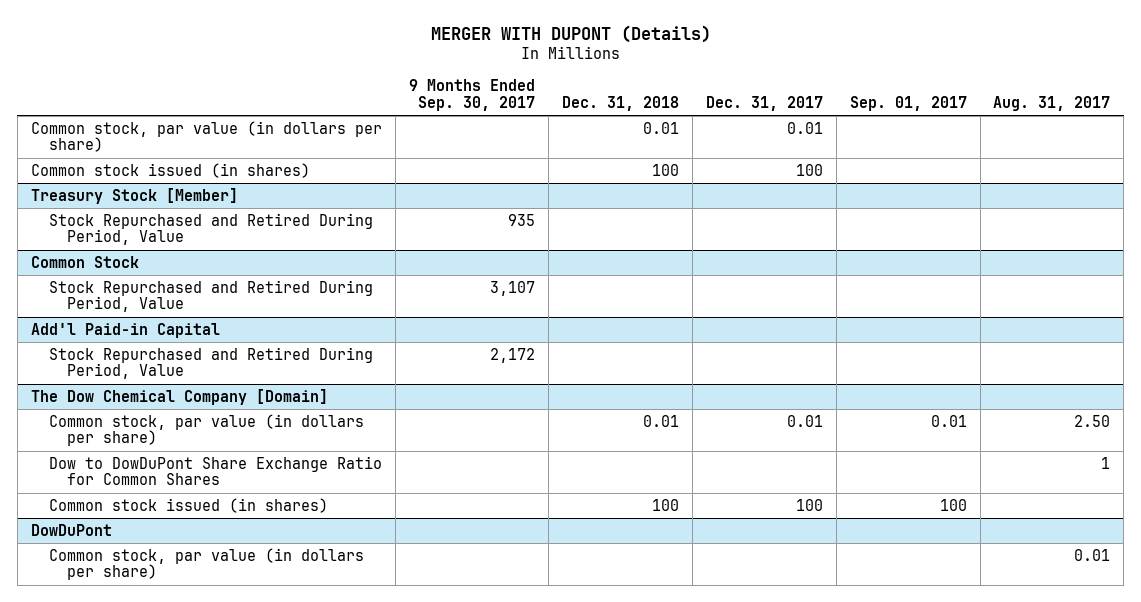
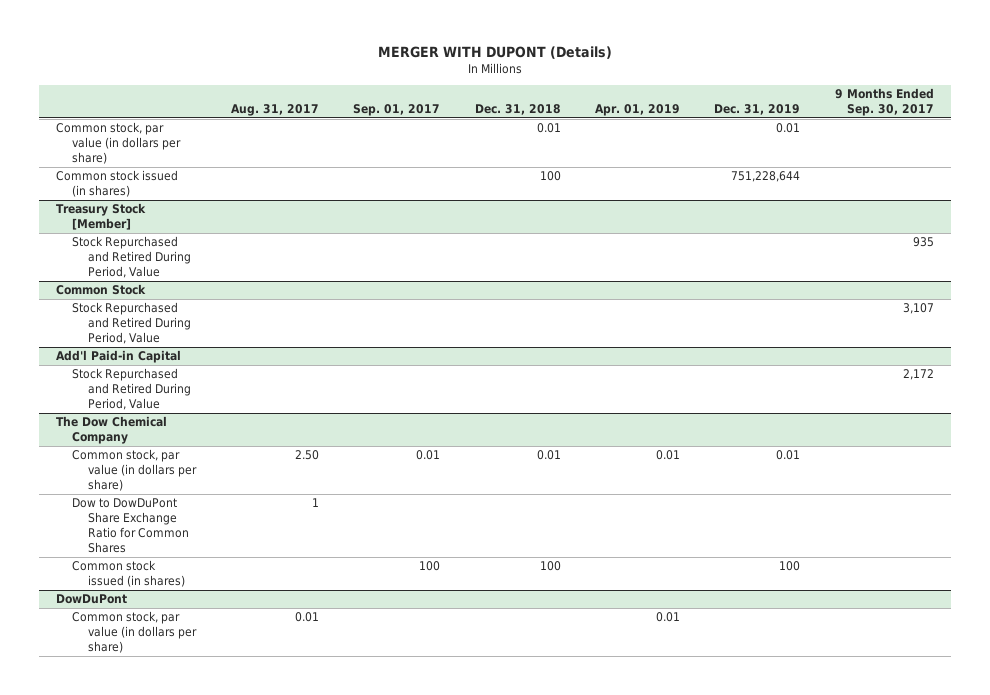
- | 9 Months Ended Sep. 30, 2017 | Dec. 31, 2018 | Dec. 31, 2017 | Sep. 01, 2017 | Aug. 31, 2017
+ | Aug. 31, 2017 | Sep. 01, 2017 | Dec. 31, 2018 | Apr. 01, 2019 | Dec. 31, 2019 | 9 Months Ended Sep. 30, 2017
- The Dow Chemical Company [Domain]
+ The Dow Chemical Company

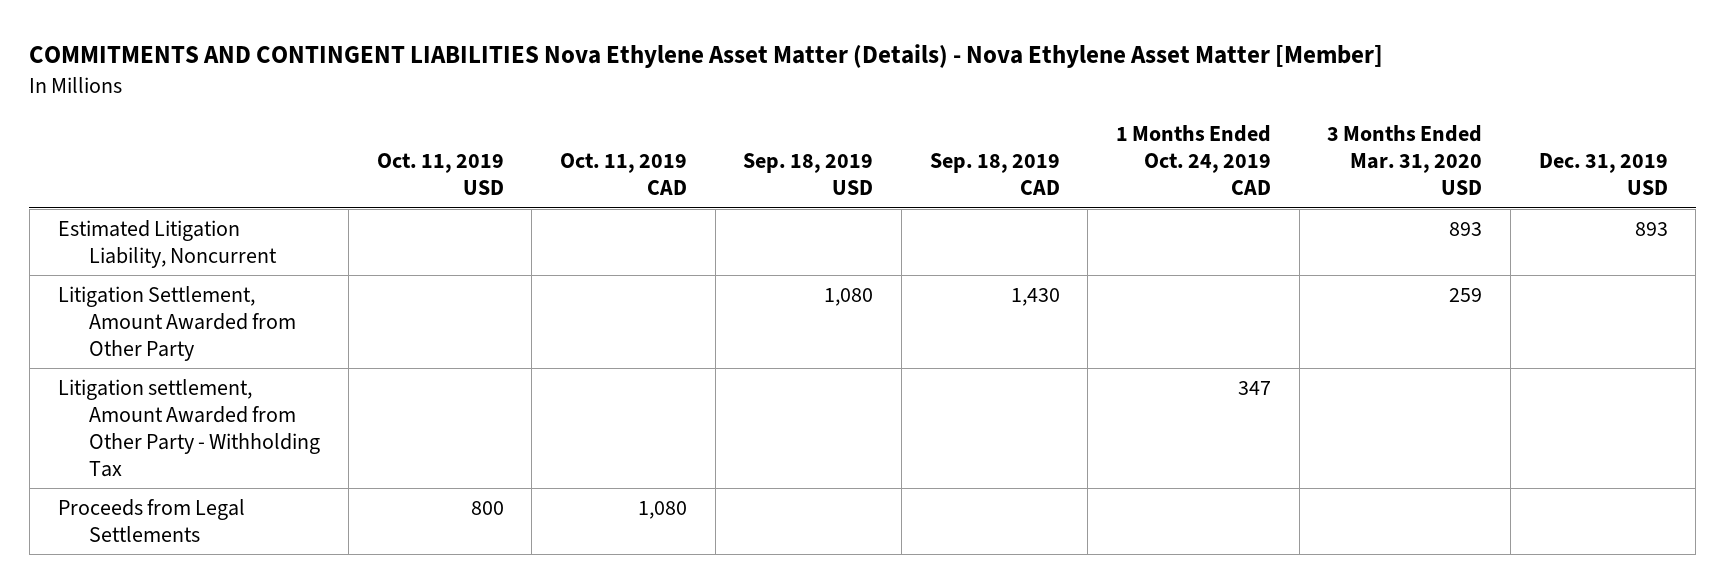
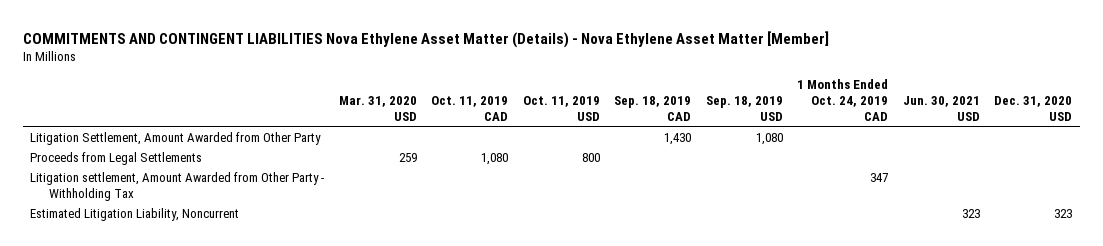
- | Oct. 11, 2019 USD | Oct. 11, 2019 CAD | Sep. 18, 2019 USD | Sep. 18, 2019 CAD | 1 Months Ended Oct. 24, 2019 CAD | 3 Months Ended Mar. 31, 2020 USD | Dec. 31, 2019 USD
+ | Mar. 31, 2020 USD | Oct. 11, 2019 CAD | Oct. 11, 2019 USD | Sep. 18, 2019 CAD | Sep. 18, 2019 USD | 1 Months Ended Oct. 24, 2019 CAD | Jun. 30, 2021 USD | Dec. 31, 2020 USD
moved down: Litigation settlement, Amount Awarded from Other Party - Withholding Tax | | | | | | 347 | |
moved down: Estimated Litigation Liability, Noncurrent | | | | | | | 323 | 323

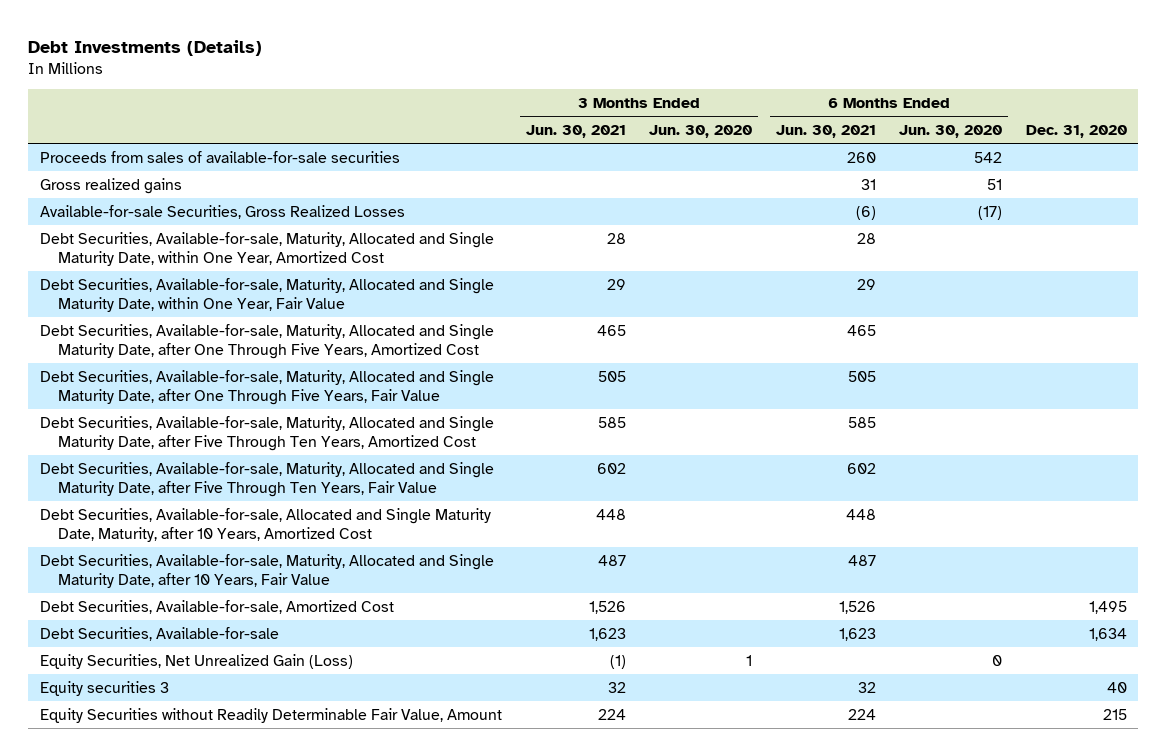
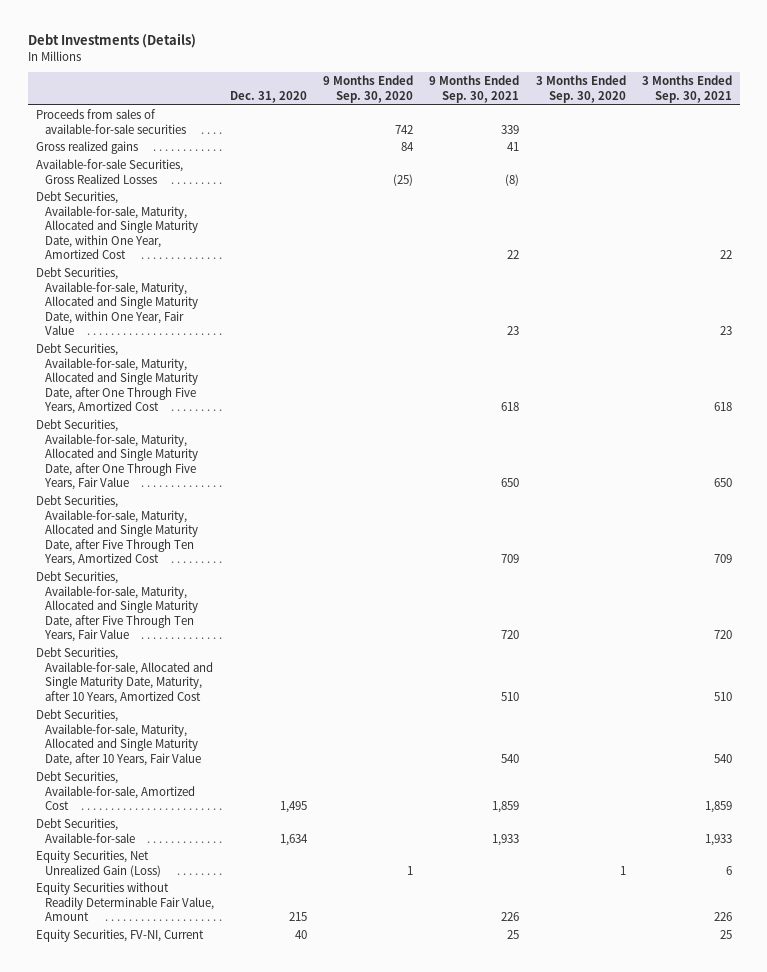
- | 3 Months Ended Jun. 30, 2021 | 3 Months Ended Jun. 30, 2020 | 6 Months Ended Jun. 30, 2021 | 6 Months Ended Jun. 30, 2020 | Dec. 31, 2020
+ | Dec. 31, 2020 | 9 Months Ended Sep. 30, 2020 | 9 Months Ended Sep. 30, 2021 | 3 Months Ended Sep. 30, 2020 | 3 Months Ended Sep. 30, 2021
- Equity securities 3 | 32 | | 32 | | 40
+ Equity Securities, FV-NI, Current | 40 | | 25 | | 25

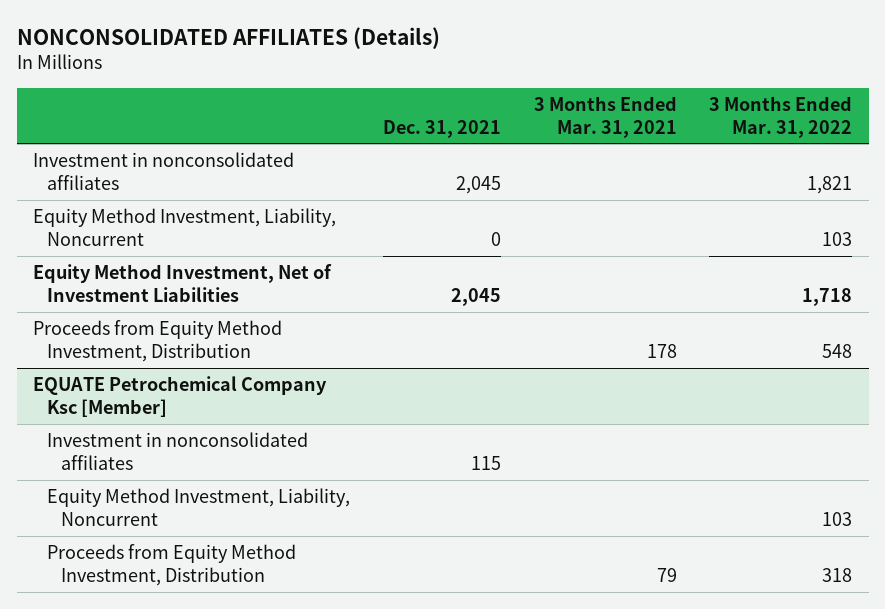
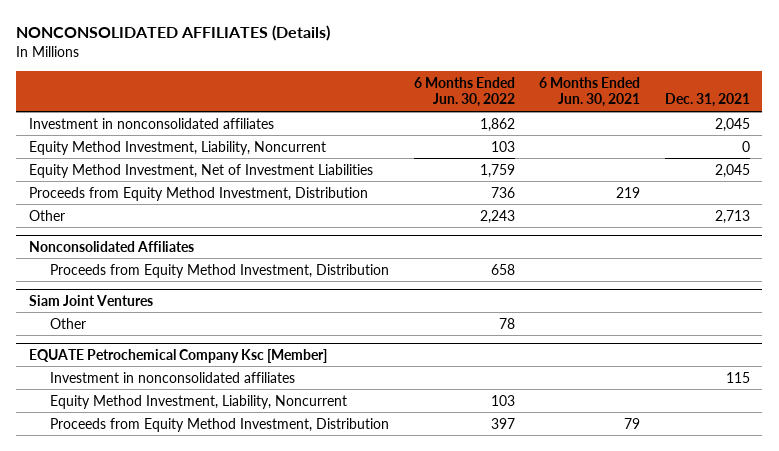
- | Dec. 31, 2021 | 3 Months Ended Mar. 31, 2021 | 3 Months Ended Mar. 31, 2022
+ | 6 Months Ended Jun. 30, 2022 | 6 Months Ended Jun. 30, 2021 | Dec. 31, 2021
+ Other | 2,243 | | 2,713
+ Nonconsolidated Affiliates
+ Proceeds from Equity Method Investment, Distribution | 658 | |
+ Siam Joint Ventures
+ Other | 78 | |

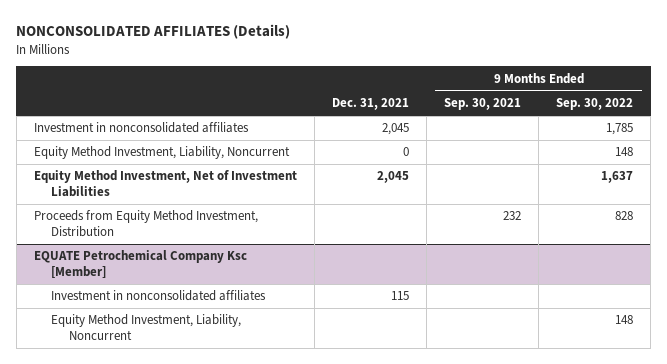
- | 6 Months Ended Jun. 30, 2022 | 6 Months Ended Jun. 30, 2021 | Dec. 31, 2021
+ | Dec. 31, 2021 | 9 Months Ended Sep. 30, 2021 | 9 Months Ended Sep. 30, 2022
- Other | 2,243 | | 2,713
- Nonconsolidated Affiliates
- Proceeds from Equity Method Investment, Distribution | 658 | |
- Siam Joint Ventures
- Other | 78 | |
@ EQUATE Petrochemical Company Ksc [Member]
- Proceeds from Equity Method Investment, Distribution | 397 | 79 |

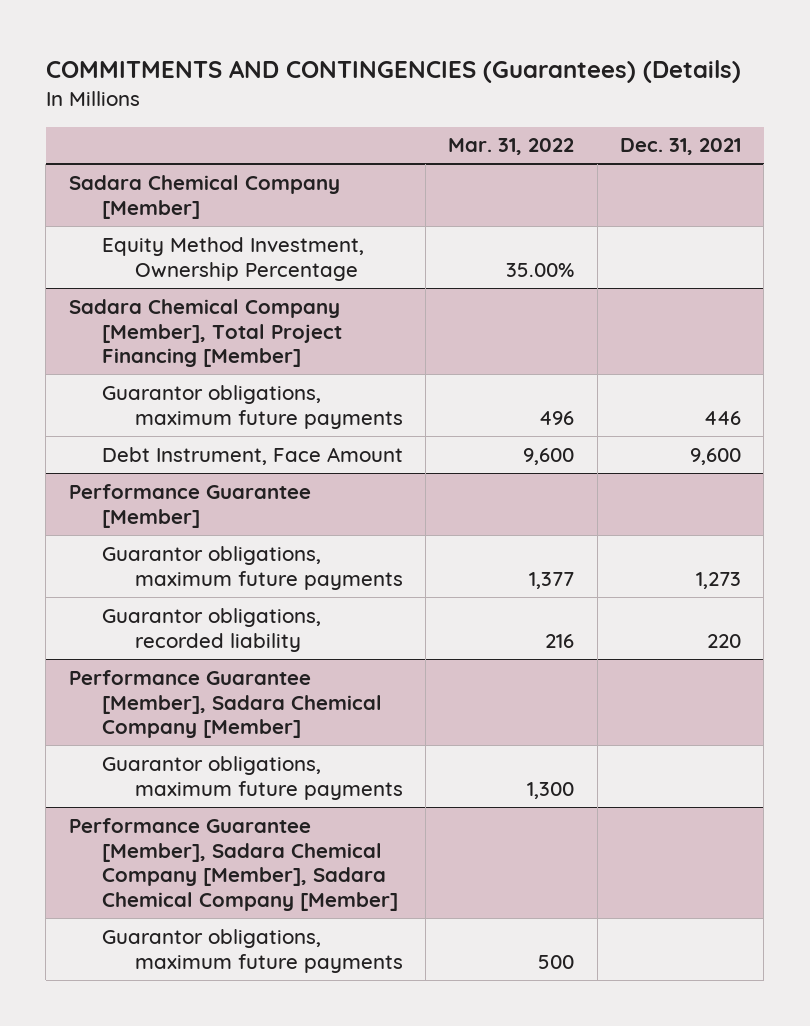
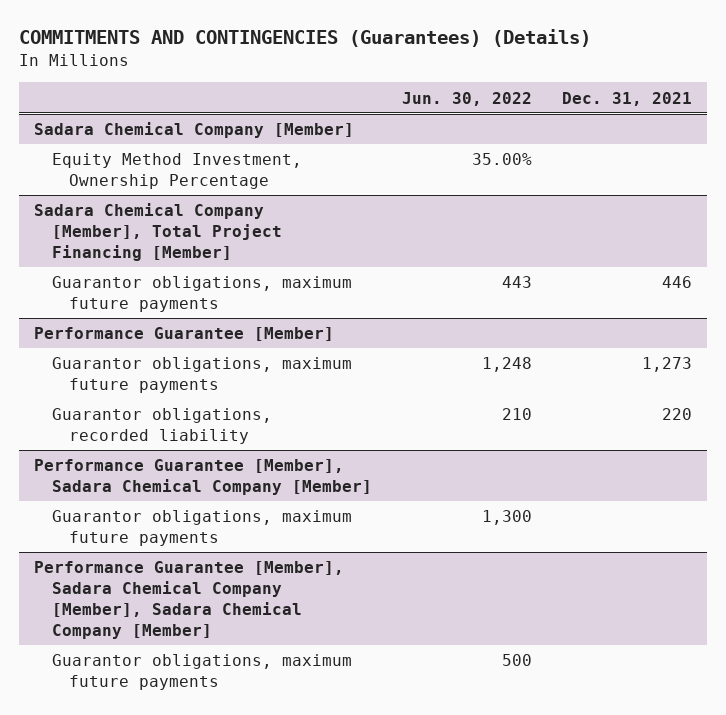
- | Mar. 31, 2022 | Dec. 31, 2021
+ | Jun. 30, 2022 | Dec. 31, 2021
@ Sadara Chemical Company [Member], Total Project Financing [Member]
- Debt Instrument, Face Amount | 9,600 | 9,600

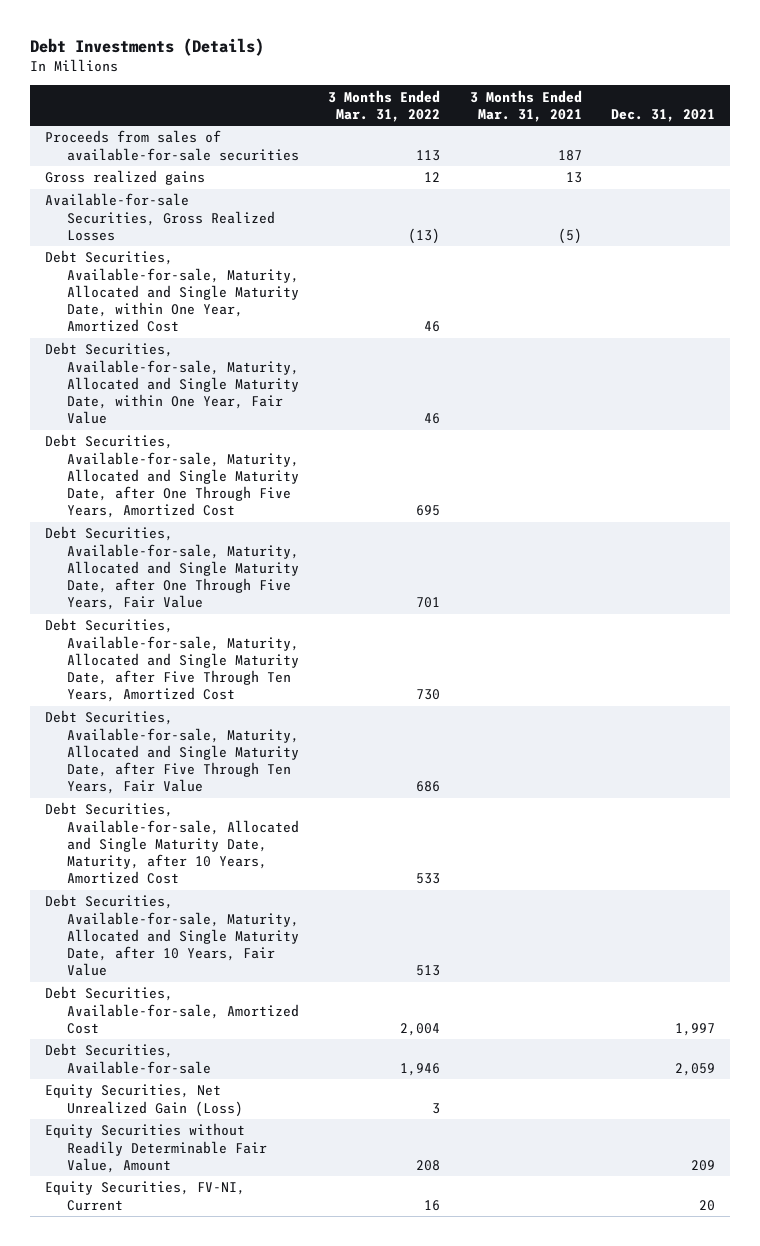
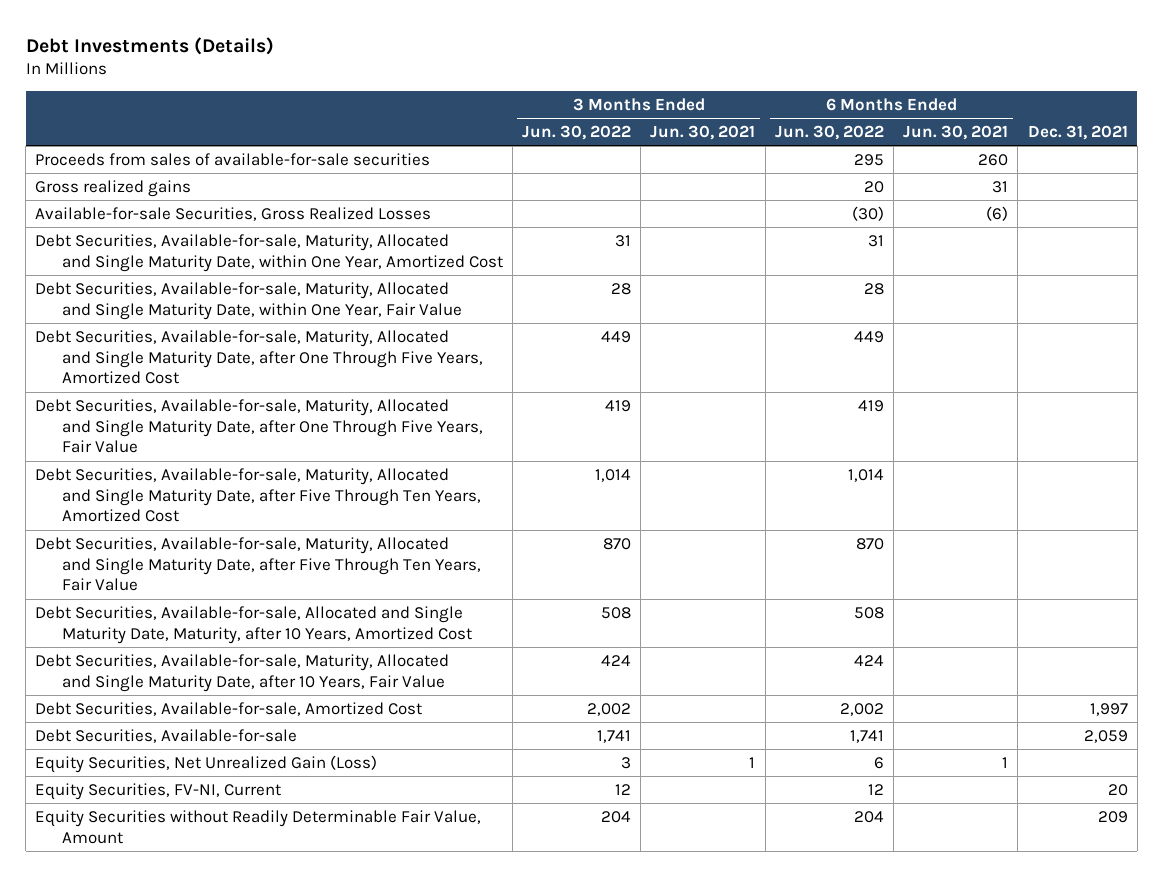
- | 3 Months Ended Mar. 31, 2022 | 3 Months Ended Mar. 31, 2021 | Dec. 31, 2021
+ | 3 Months Ended Jun. 30, 2022 | 3 Months Ended Jun. 30, 2021 | 6 Months Ended Jun. 30, 2022 | 6 Months Ended Jun. 30, 2021 | Dec. 31, 2021
moved down: Equity Securities without Readily Determinable Fair Value, Amount | 204 | | 204 | | 209

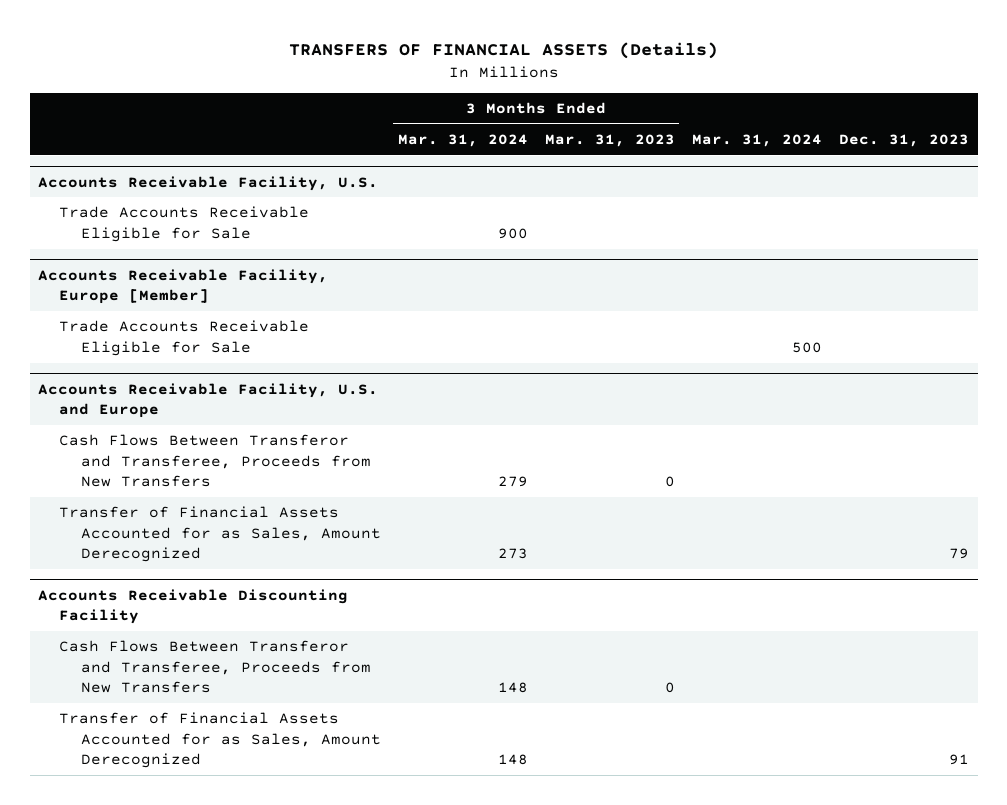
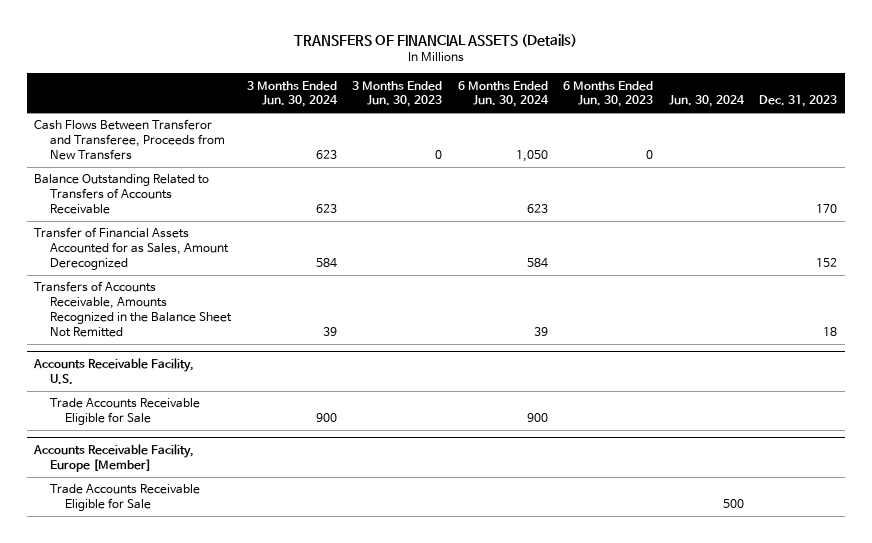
- | 3 Months Ended Mar. 31, 2024 | 3 Months Ended Mar. 31, 2023 | Mar. 31, 2024 | Dec. 31, 2023
+ | 3 Months Ended Jun. 30, 2024 | 3 Months Ended Jun. 30, 2023 | 6 Months Ended Jun. 30, 2024 | 6 Months Ended Jun. 30, 2023 | Jun. 30, 2024 | Dec. 31, 2023
+ Cash Flows Between Transferor and Transferee, Proceeds from New Transfers | 623 | 0 | 1,050 | 0 | |
+ Balance Outstanding Related to Transfers of Accounts Receivable | 623 | | 623 | | | 170
+ Transfer of Financial Assets Accounted for as Sales, Amount Derecognized | 584 | | 584 | | | 152
+ Transfers of Accounts Receivable, Amounts Recognized in the Balance Sheet Not Remitted | 39 | | 39 | | | 18
- Accounts Receivable Facility, U.S. and Europe
- Cash Flows Between Transferor and Transferee, Proceeds from New Transfers | 279 | 0 | |
- Transfer of Financial Assets Accounted for as Sales, Amount Derecognized | 273 | | | 79
- Accounts Receivable Discounting Facility
- Cash Flows Between Transferor and Transferee, Proceeds from New Transfers | 148 | 0 | |
- Transfer of Financial Assets Accounted for as Sales, Amount Derecognized | 148 | | | 91

